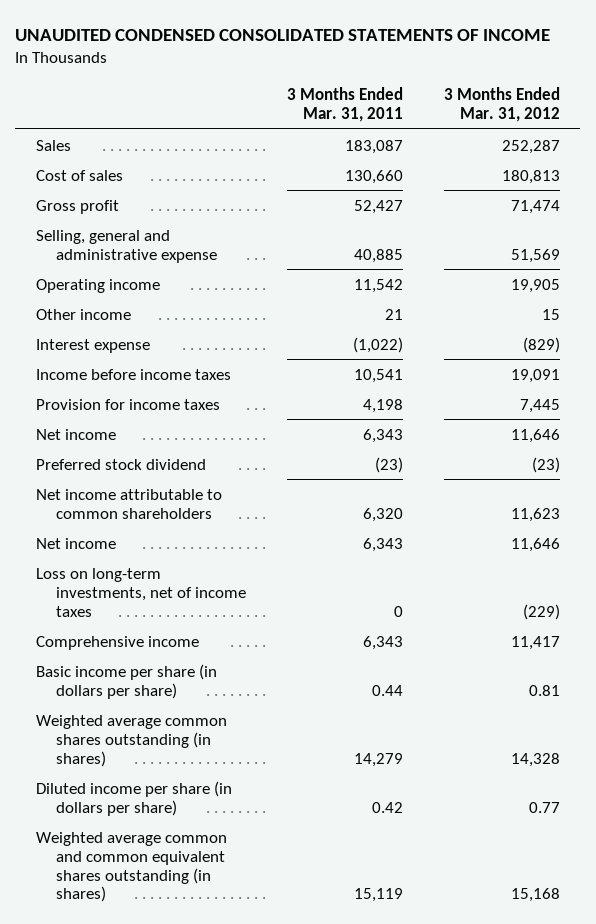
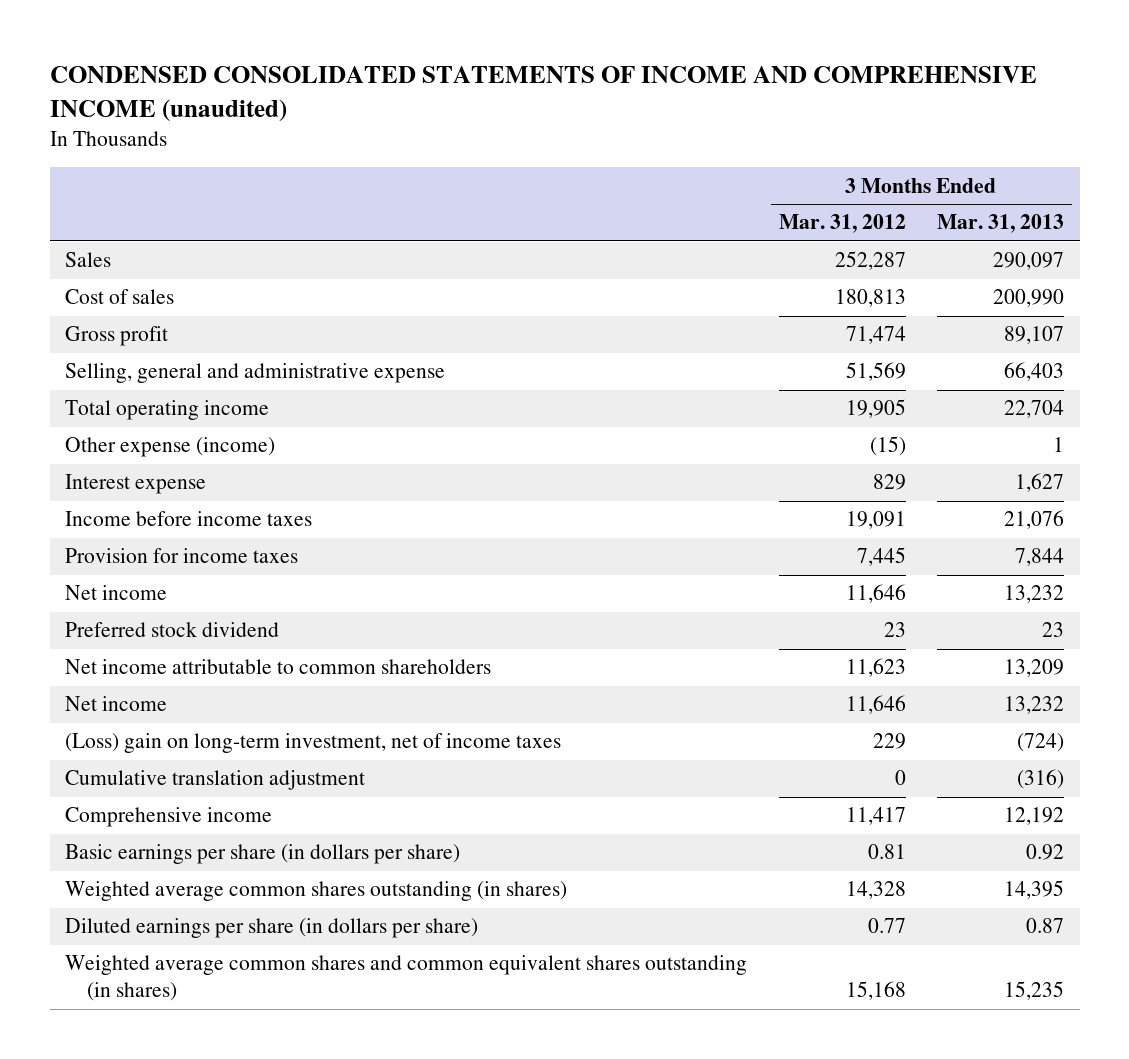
- UNAUDITED CONDENSED CONSOLIDATED STATEMENTS OF INCOME
+ CONDENSED CONSOLIDATED STATEMENTS OF INCOME AND COMPREHENSIVE INCOME (unaudited)
- | 3 Months Ended Mar. 31, 2011 | 3 Months Ended Mar. 31, 2012
+ | 3 Months Ended Mar. 31, 2012 | 3 Months Ended Mar. 31, 2013
- Operating income | 11,542 | 19,905
- Other income | 21 | 15
- Interest expense | (1,022) | (829)
+ Total operating income | 19,905 | 22,704
+ Other expense (income) | (15) | 1
+ Interest expense | 829 | 1,627
- Preferred stock dividend | (23) | (23)
+ Preferred stock dividend | 23 | 23
- Loss on long-term investments, net of income taxes | 0 | (229)
+ (Loss) gain on long-term investment, net of income taxes | 229 | (724)
+ Cumulative translation adjustment | 0 | (316)
- Basic income per share (in dollars per share) | 0.44 | 0.81
+ Basic earnings per share (in dollars per share) | 0.81 | 0.92
- Diluted income per share (in dollars per share) | 0.42 | 0.77
- Weighted average common and common equivalent shares outstanding (in shares) | 15,119 | 15,168
+ Diluted earnings per share (in dollars per share) | 0.77 | 0.87
+ Weighted average common shares and common equivalent shares outstanding (in shares) | 15,168 | 15,235

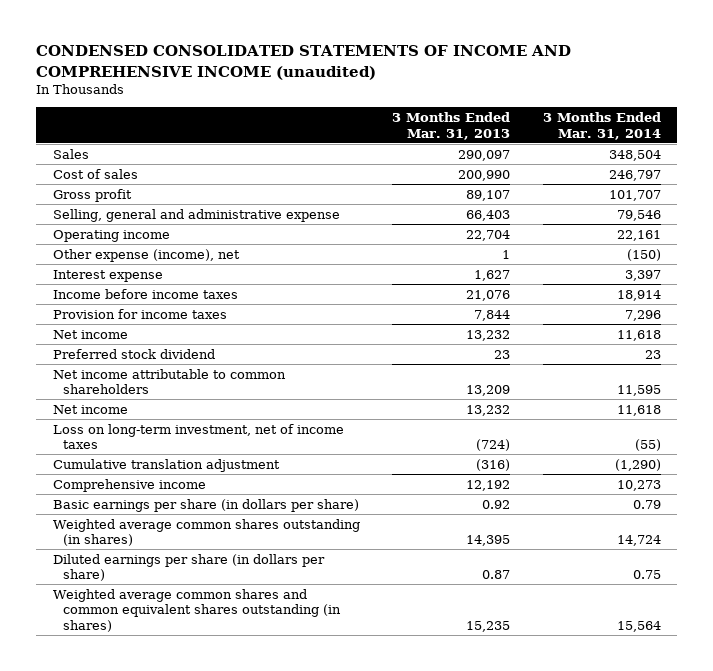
- | 3 Months Ended Mar. 31, 2012 | 3 Months Ended Mar. 31, 2013
+ | 3 Months Ended Mar. 31, 2013 | 3 Months Ended Mar. 31, 2014
- Total operating income | 19,905 | 22,704
- Other expense (income) | (15) | 1
+ Operating income | 22,704 | 22,161
+ Other expense (income), net | 1 | (150)
- (Loss) gain on long-term investment, net of income taxes | 229 | (724)
+ Loss on long-term investment, net of income taxes | (724) | (55)

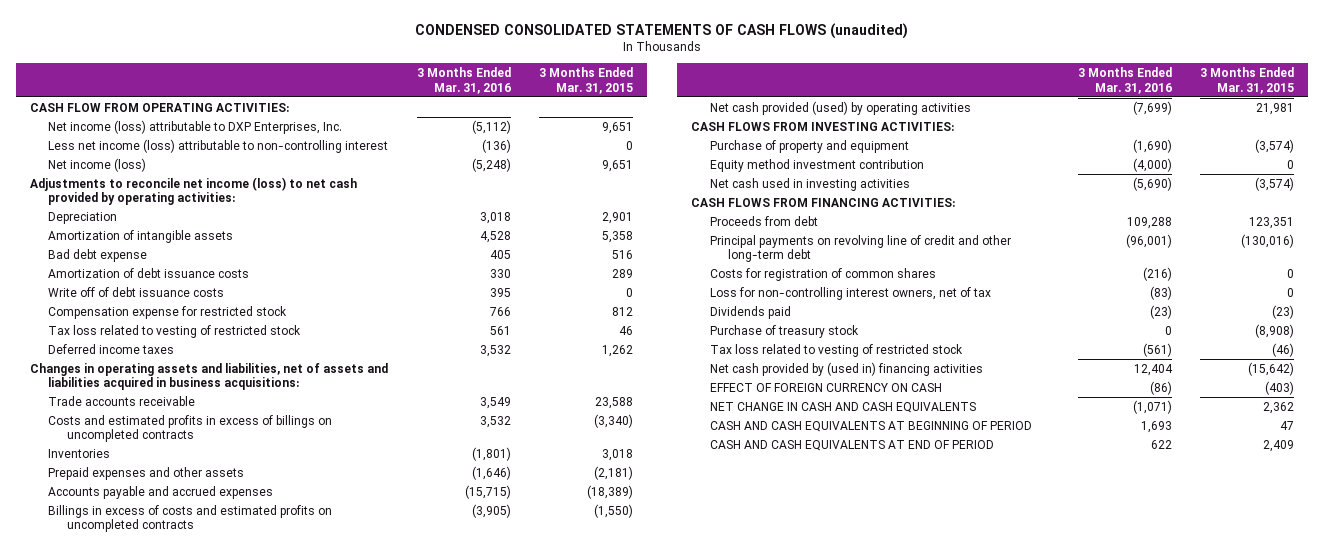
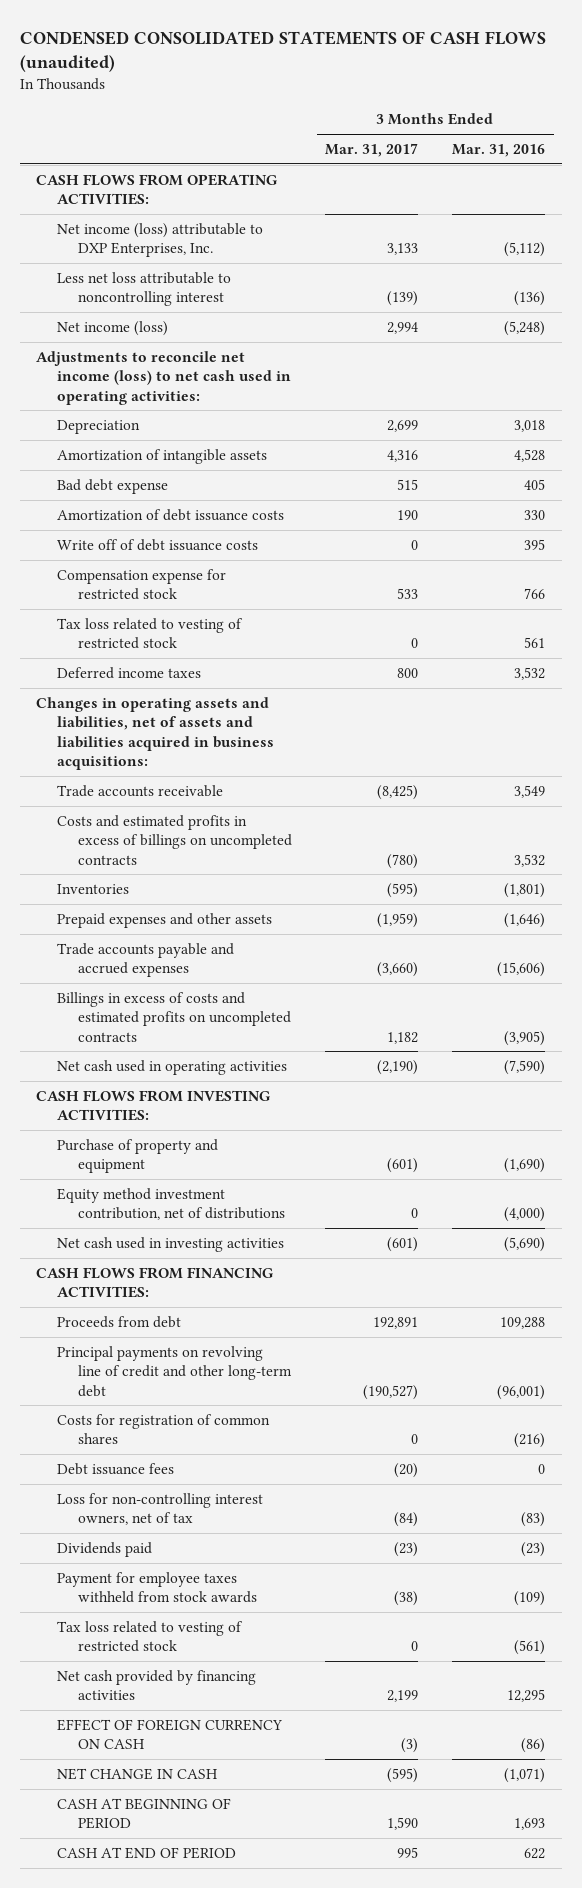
- | 3 Months Ended Mar. 31, 2016 | 3 Months Ended Mar. 31, 2015
+ | 3 Months Ended Mar. 31, 2017 | 3 Months Ended Mar. 31, 2016
- CASH FLOW FROM OPERATING ACTIVITIES:
+ CASH FLOWS FROM OPERATING ACTIVITIES:
- Less net income (loss) attributable to non-controlling interest | (136) | 0
+ Less net loss attributable to noncontrolling interest | (139) | (136)
- Adjustments to reconcile net income (loss) to net cash provided by operating activities:
+ Adjustments to reconcile net income (loss) to net cash used in operating activities:
- Accounts payable and accrued expenses | (15,715) | (18,389)
+ Trade accounts payable and accrued expenses | (3,660) | (15,606)
- Net cash provided (used) by operating activities | (7,699) | 21,981
+ Net cash used in operating activities | (2,190) | (7,590)
- Equity method investment contribution | (4,000) | 0
+ Equity method investment contribution, net of distributions | 0 | (4,000)
+ Debt issuance fees | (20) | 0
- Purchase of treasury stock | 0 | (8,908)
+ Payment for employee taxes withheld from stock awards | (38) | (109)
- Net cash provided by (used in) financing activities | 12,404 | (15,642)
+ Net cash provided by financing activities | 2,199 | 12,295
- NET CHANGE IN CASH AND CASH EQUIVALENTS | (1,071) | 2,362
- CASH AND CASH EQUIVALENTS AT BEGINNING OF PERIOD | 1,693 | 47
- CASH AND CASH EQUIVALENTS AT END OF PERIOD | 622 | 2,409
+ NET CHANGE IN CASH | (595) | (1,071)
+ CASH AT BEGINNING OF PERIOD | 1,590 | 1,693
+ CASH AT END OF PERIOD | 995 | 622

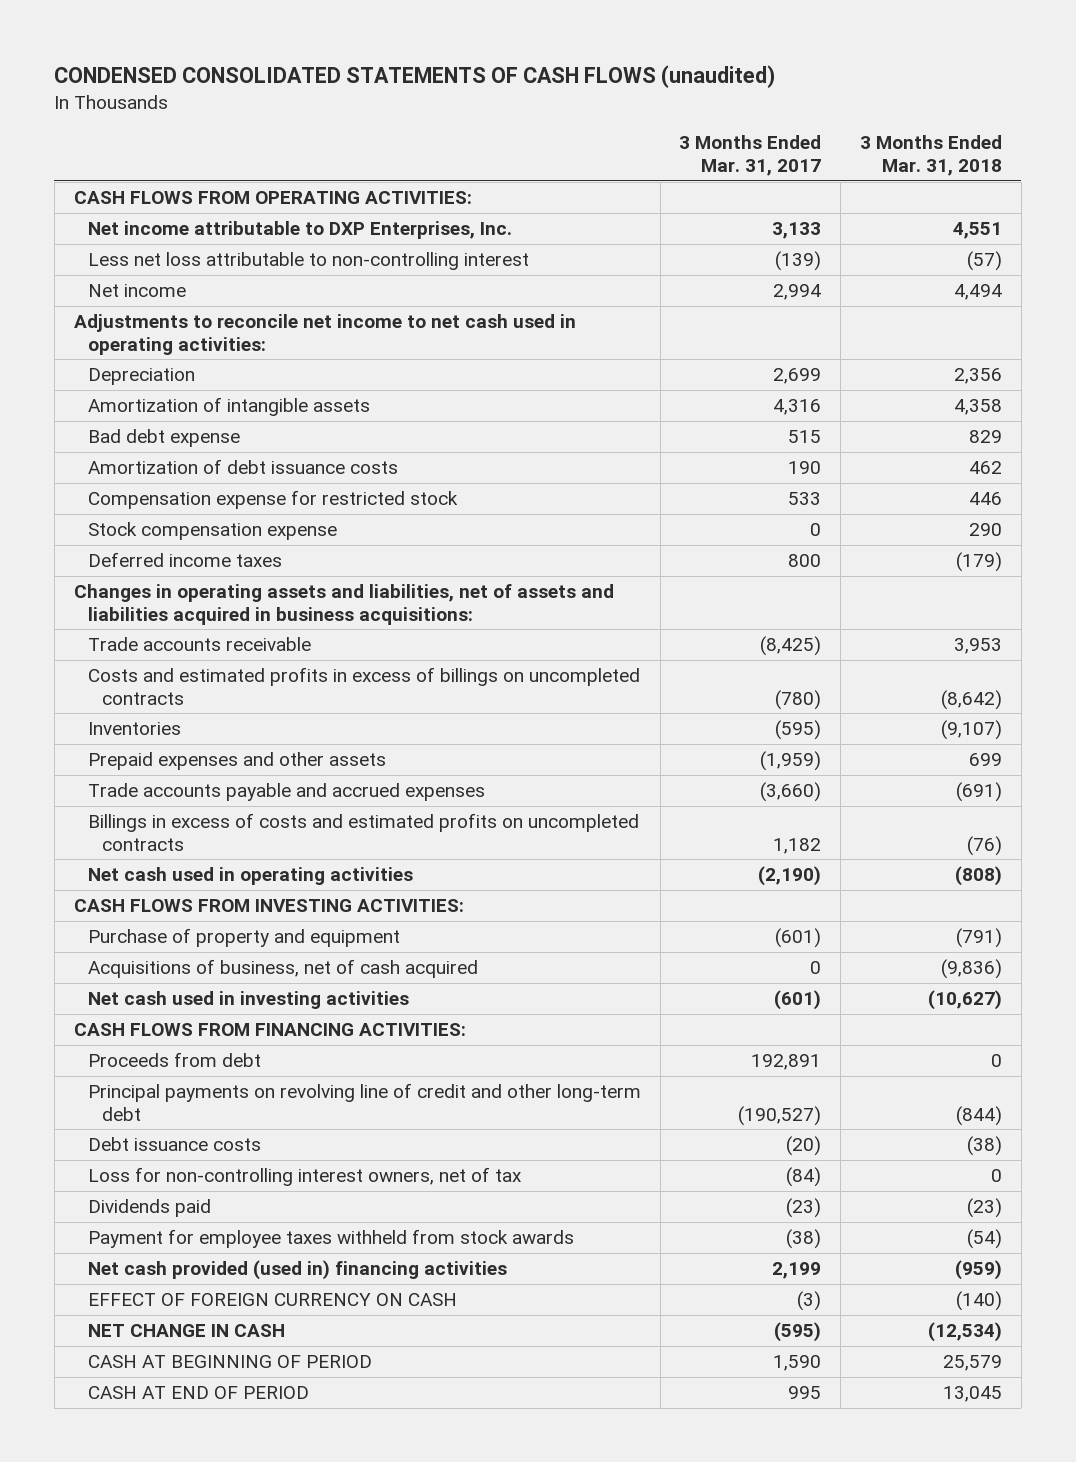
- | 3 Months Ended Mar. 31, 2017 | 3 Months Ended Mar. 31, 2016
+ | 3 Months Ended Mar. 31, 2017 | 3 Months Ended Mar. 31, 2018
- Net income (loss) attributable to DXP Enterprises, Inc. | 3,133 | (5,112)
- Less net loss attributable to noncontrolling interest | (139) | (136)
- Net income (loss) | 2,994 | (5,248)
- Adjustments to reconcile net income (loss) to net cash used in operating activities:
+ Net income attributable to DXP Enterprises, Inc. | 3,133 | 4,551
+ Less net loss attributable to non-controlling interest | (139) | (57)
+ Net income | 2,994 | 4,494
+ Adjustments to reconcile net income to net cash used in operating activities:
- Write off of debt issuance costs | 0 | 395
- Tax loss related to vesting of restricted stock | 0 | 561
+ Stock compensation expense | 0 | 290
- Equity method investment contribution, net of distributions | 0 | (4,000)
+ Acquisitions of business, net of cash acquired | 0 | (9,836)
- Costs for registration of common shares | 0 | (216)
- Debt issuance fees | (20) | 0
+ Debt issuance costs | (20) | (38)
- Tax loss related to vesting of restricted stock | 0 | (561)
- Net cash provided by financing activities | 2,199 | 12,295
+ Net cash provided (used in) financing activities | 2,199 | (959)

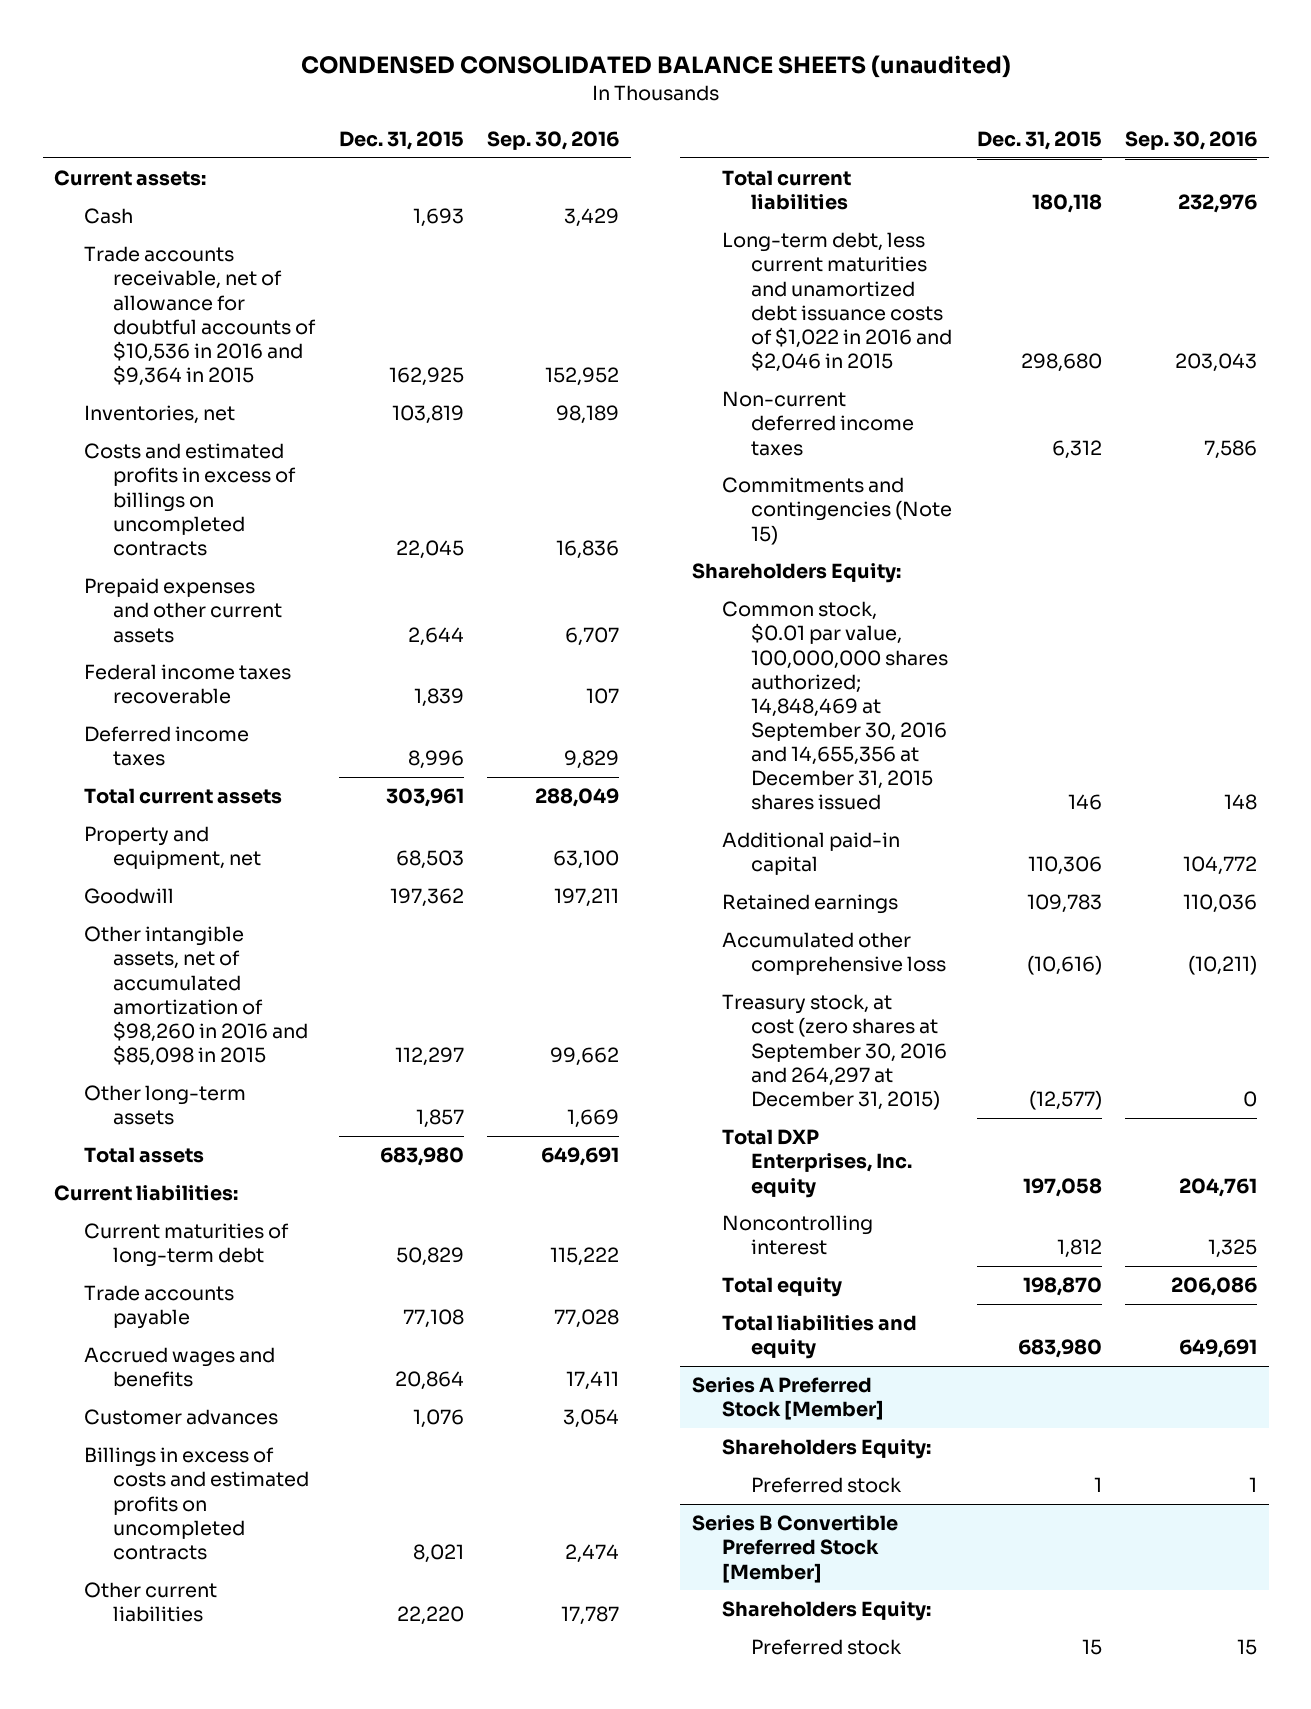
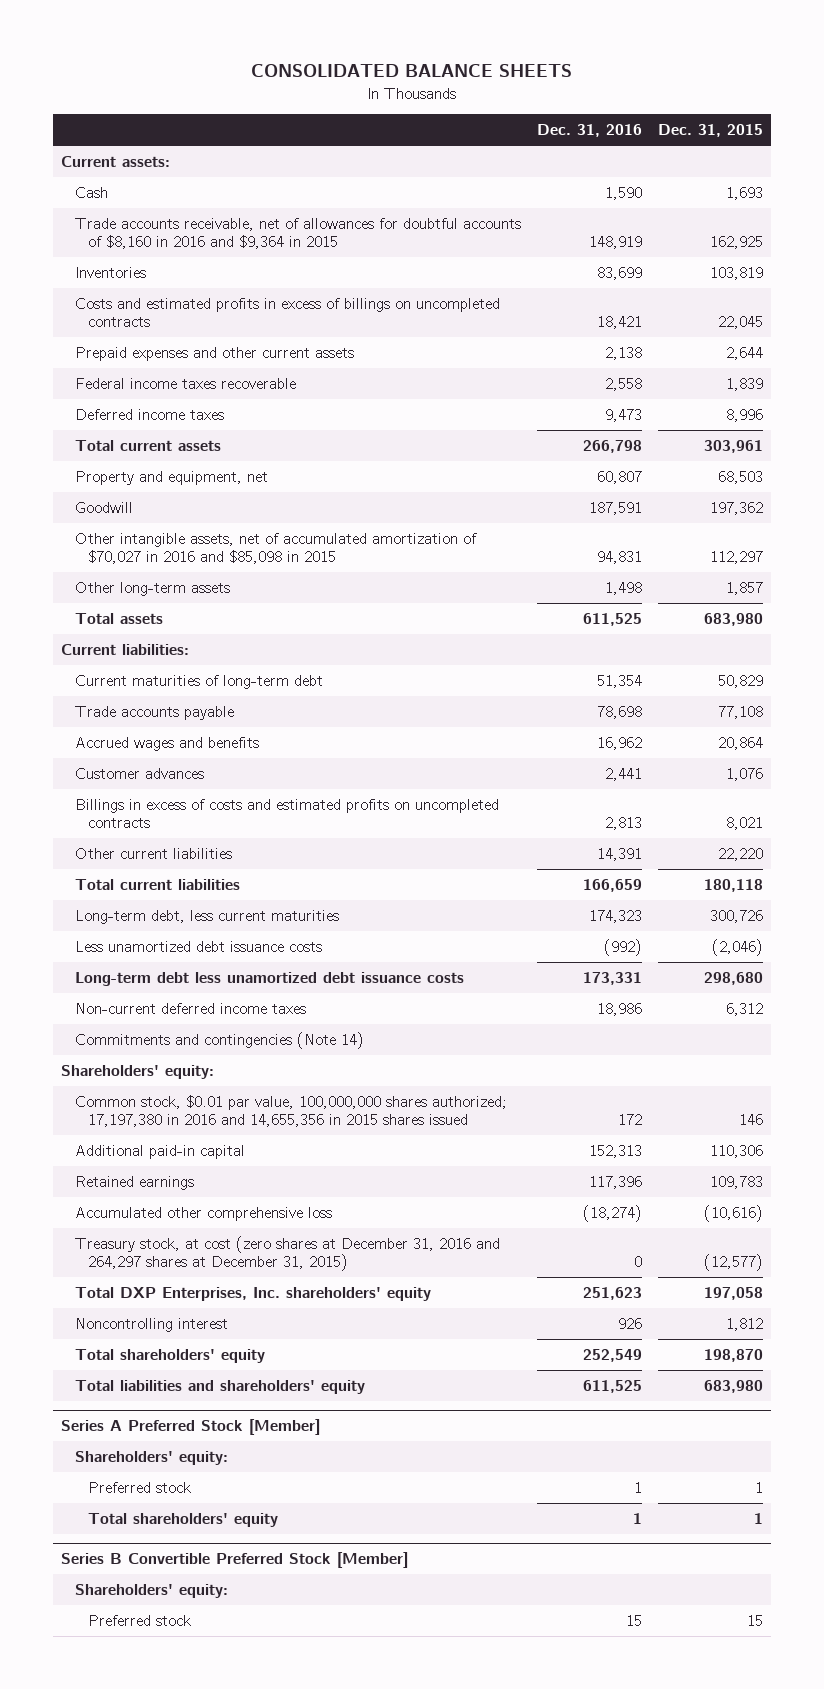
- CONDENSED CONSOLIDATED BALANCE SHEETS (unaudited)
+ CONSOLIDATED BALANCE SHEETS
- | Dec. 31, 2015 | Sep. 30, 2016
+ | Dec. 31, 2016 | Dec. 31, 2015
- Trade accounts receivable, net of allowance for doubtful accounts of $10,536 in 2016 and $9,364 in 2015 | 162,925 | 152,952
- Inventories, net | 103,819 | 98,189
+ Trade accounts receivable, net of allowances for doubtful accounts of $8,160 in 2016 and $9,364 in 2015 | 148,919 | 162,925
+ Inventories | 83,699 | 103,819
- Other intangible assets, net of accumulated amortization of $98,260 in 2016 and $85,098 in 2015 | 112,297 | 99,662
+ Other intangible assets, net of accumulated amortization of $70,027 in 2016 and $85,098 in 2015 | 94,831 | 112,297
- Long-term debt, less current maturities and unamortized debt issuance costs of $1,022 in 2016 and $2,046 in 2015 | 298,680 | 203,043
+ Long-term debt, less current maturities | 174,323 | 300,726
+ Less unamortized debt issuance costs | (992) | (2,046)
+ Long-term debt less unamortized debt issuance costs | 173,331 | 298,680
- Commitments and contingencies (Note 15)
- Shareholders Equity:
- Common stock, $0.01 par value, 100,000,000 shares authorized; 14,848,469 at September 30, 2016 and 14,655,356 at December 31, 2015 shares issued | 146 | 148
+ Commitments and contingencies (Note 14)
+ Shareholders' equity:
+ Common stock, $0.01 par value, 100,000,000 shares authorized; 17,197,380 in 2016 and 14,655,356 in 2015 shares issued | 172 | 146
- Treasury stock, at cost (zero shares at September 30, 2016 and 264,297 at December 31, 2015) | (12,577) | 0
- Total DXP Enterprises, Inc. equity | 197,058 | 204,761
+ Treasury stock, at cost (zero shares at December 31, 2016 and 264,297 shares at December 31, 2015) | 0 | (12,577)
+ Total DXP Enterprises, Inc. shareholders' equity | 251,623 | 197,058
- Total equity | 198,870 | 206,086
- Total liabilities and equity | 683,980 | 649,691
+ Total shareholders' equity | 252,549 | 198,870
+ Total liabilities and shareholders' equity | 611,525 | 683,980
@ Series A Preferred Stock [Member]
- Shareholders Equity:
+ Shareholders' equity:
+ Total shareholders' equity | 1 | 1
@ Series B Convertible Preferred Stock [Member]
- Shareholders Equity:
+ Shareholders' equity:

